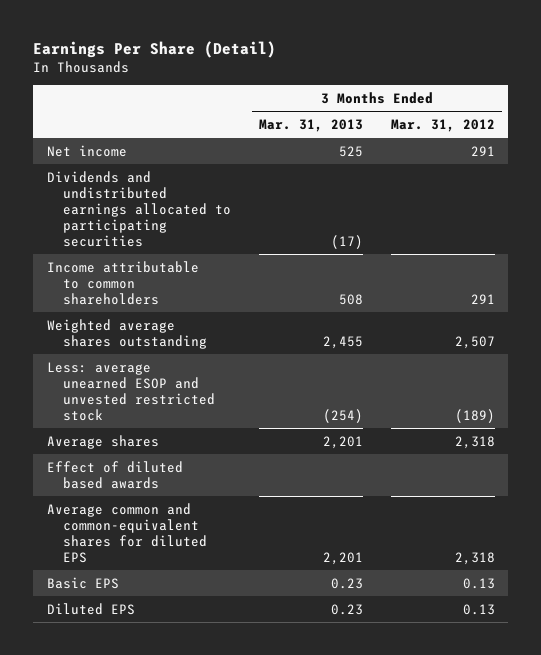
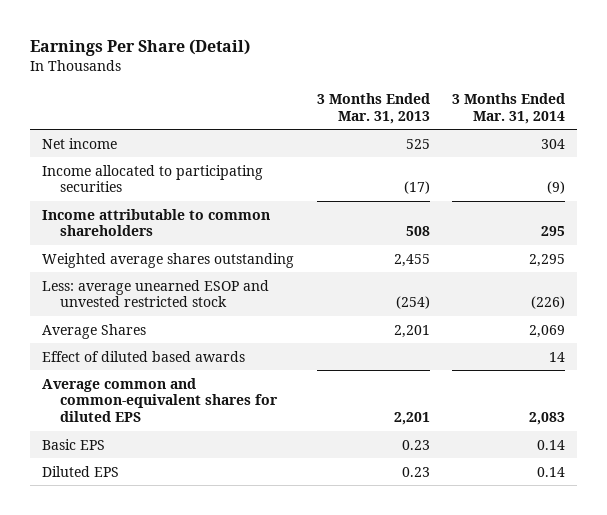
- | 3 Months Ended Mar. 31, 2013 | 3 Months Ended Mar. 31, 2012
+ | 3 Months Ended Mar. 31, 2013 | 3 Months Ended Mar. 31, 2014
- Dividends and undistributed earnings allocated to participating securities | (17) |
+ Income allocated to participating securities | (17) | (9)
- Average shares | 2,201 | 2,318
+ Average Shares | 2,201 | 2,069

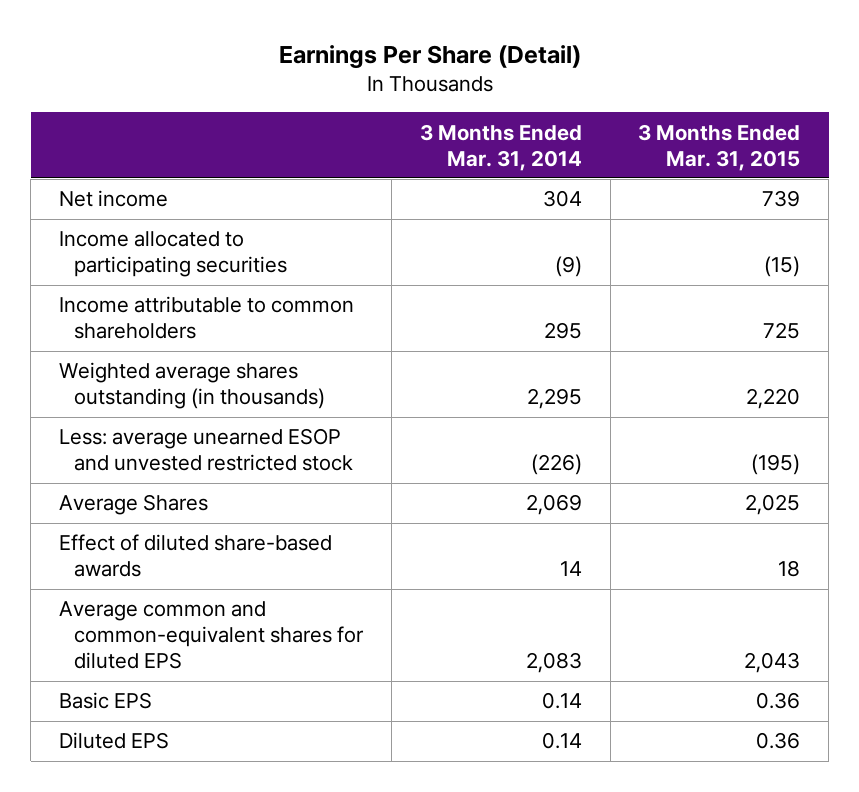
- | 3 Months Ended Mar. 31, 2013 | 3 Months Ended Mar. 31, 2014
+ | 3 Months Ended Mar. 31, 2014 | 3 Months Ended Mar. 31, 2015
- Weighted average shares outstanding | 2,455 | 2,295
+ Weighted average shares outstanding (in thousands) | 2,295 | 2,220
- Effect of diluted based awards | | 14
+ Effect of diluted share-based awards | 14 | 18

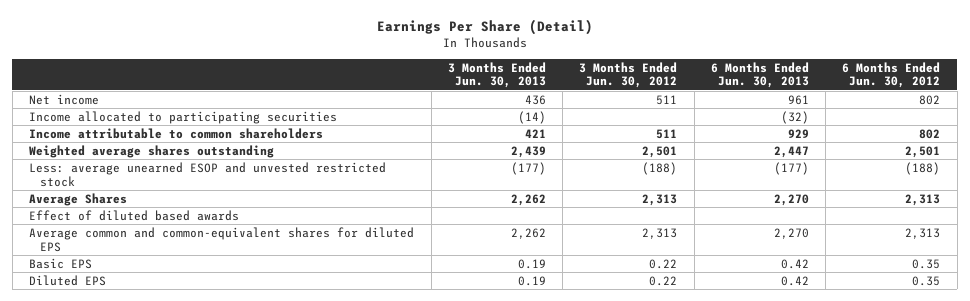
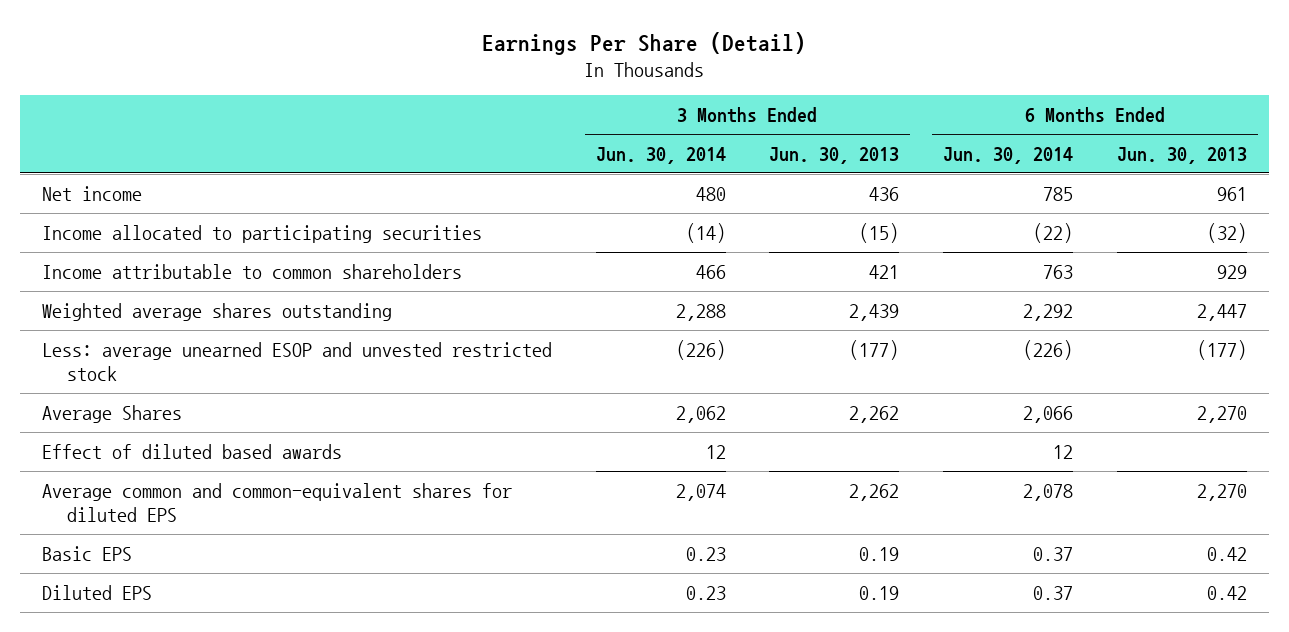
- | 3 Months Ended Jun. 30, 2013 | 3 Months Ended Jun. 30, 2012 | 6 Months Ended Jun. 30, 2013 | 6 Months Ended Jun. 30, 2012
+ | 3 Months Ended Jun. 30, 2014 | 3 Months Ended Jun. 30, 2013 | 6 Months Ended Jun. 30, 2014 | 6 Months Ended Jun. 30, 2013
- Income allocated to participating securities | (14) | | (32) |
+ Income allocated to participating securities | (14) | (15) | (22) | (32)

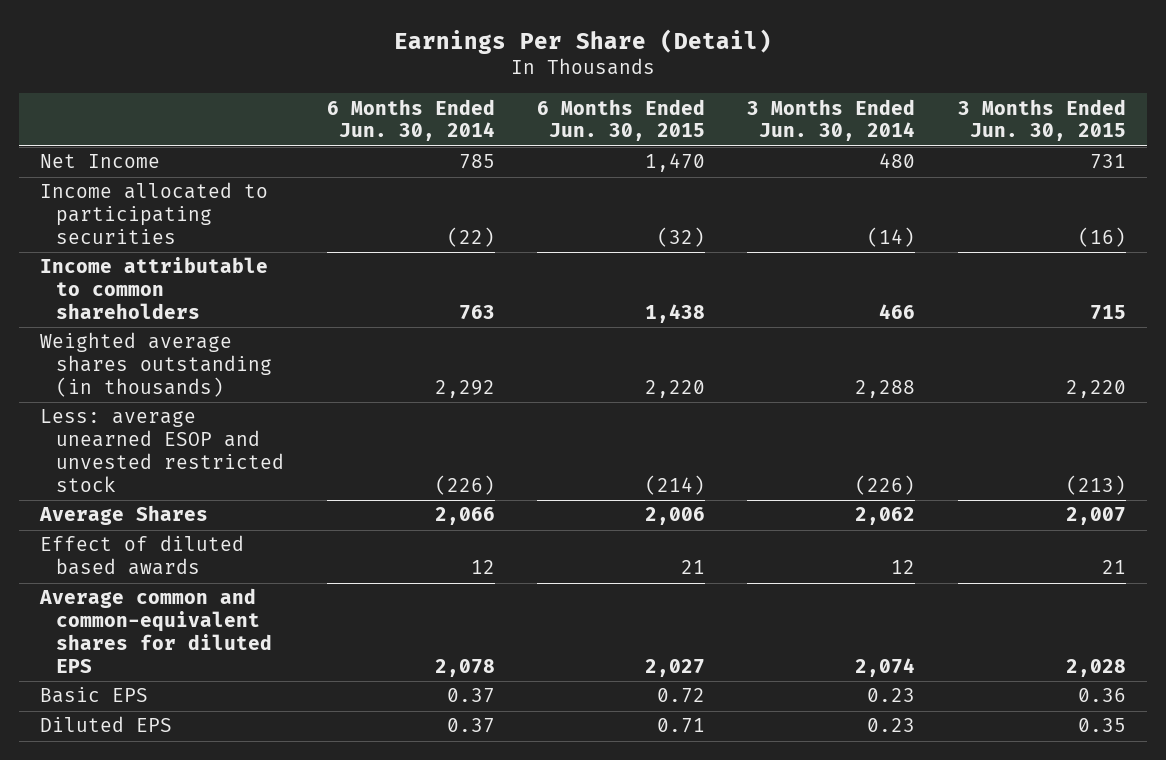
- | 3 Months Ended Jun. 30, 2014 | 3 Months Ended Jun. 30, 2013 | 6 Months Ended Jun. 30, 2014 | 6 Months Ended Jun. 30, 2013
+ | 6 Months Ended Jun. 30, 2014 | 6 Months Ended Jun. 30, 2015 | 3 Months Ended Jun. 30, 2014 | 3 Months Ended Jun. 30, 2015
- Net income | 480 | 436 | 785 | 961
+ Net Income | 785 | 1,470 | 480 | 731
- Weighted average shares outstanding | 2,288 | 2,439 | 2,292 | 2,447
+ Weighted average shares outstanding (in thousands) | 2,292 | 2,220 | 2,288 | 2,220

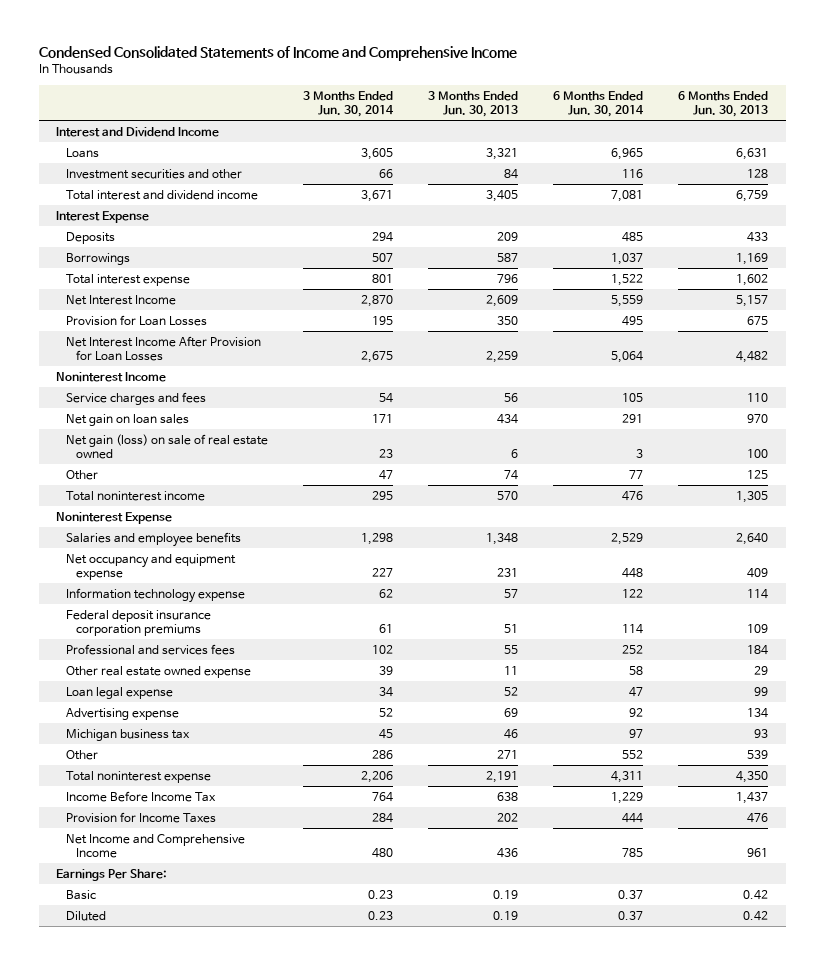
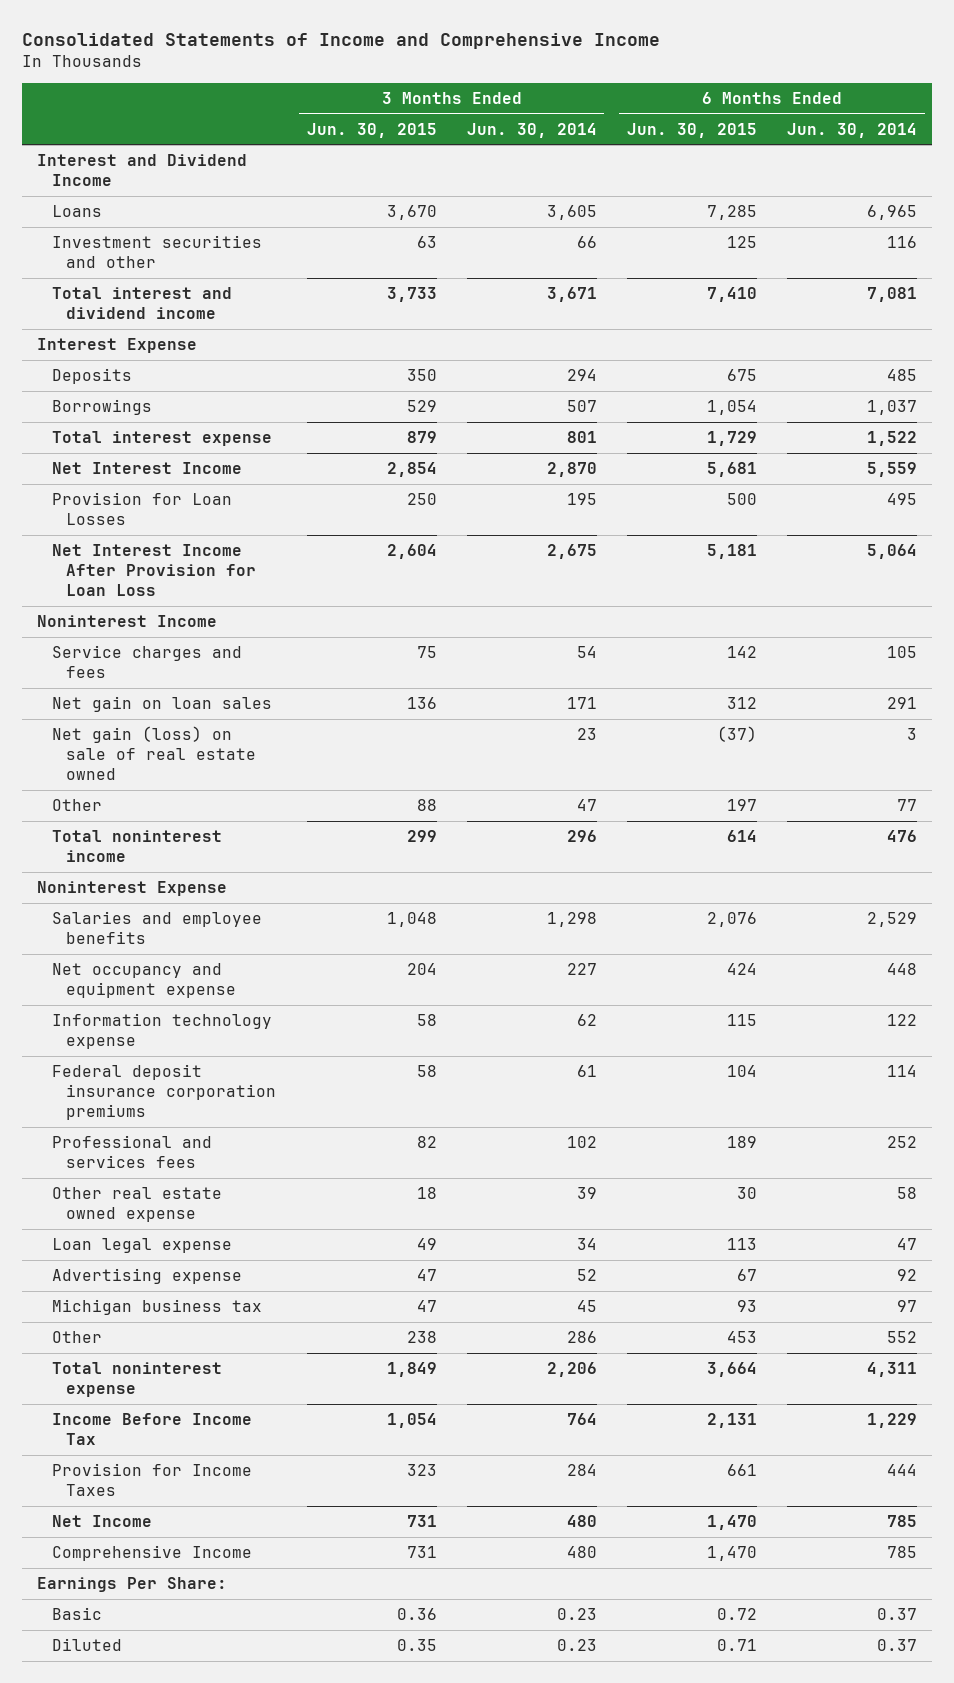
- Condensed Consolidated Statements of Income and Comprehensive Income
+ Consolidated Statements of Income and Comprehensive Income
- | 3 Months Ended Jun. 30, 2014 | 3 Months Ended Jun. 30, 2013 | 6 Months Ended Jun. 30, 2014 | 6 Months Ended Jun. 30, 2013
+ | 3 Months Ended Jun. 30, 2015 | 3 Months Ended Jun. 30, 2014 | 6 Months Ended Jun. 30, 2015 | 6 Months Ended Jun. 30, 2014
- Net Interest Income After Provision for Loan Losses | 2,675 | 2,259 | 5,064 | 4,482
+ Net Interest Income After Provision for Loan Loss | 2,604 | 2,675 | 5,181 | 5,064
- Total noninterest income | 295 | 570 | 476 | 1,305
+ Total noninterest income | 299 | 296 | 614 | 476
- Net Income and Comprehensive Income | 480 | 436 | 785 | 961
+ Net Income | 731 | 480 | 1,470 | 785
+ Comprehensive Income | 731 | 480 | 1,470 | 785

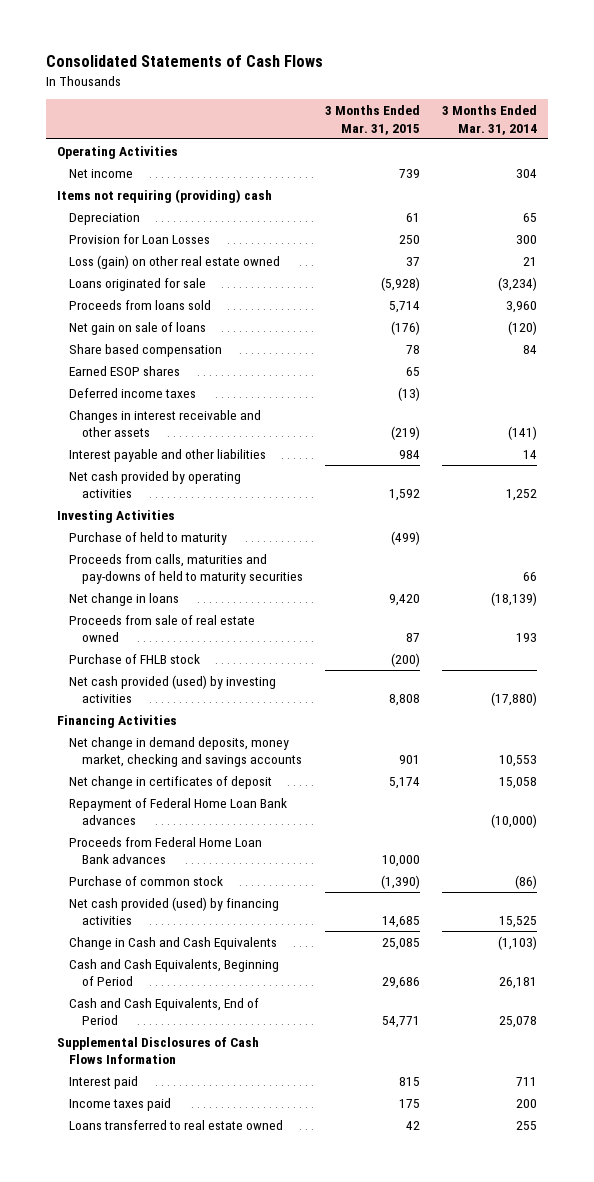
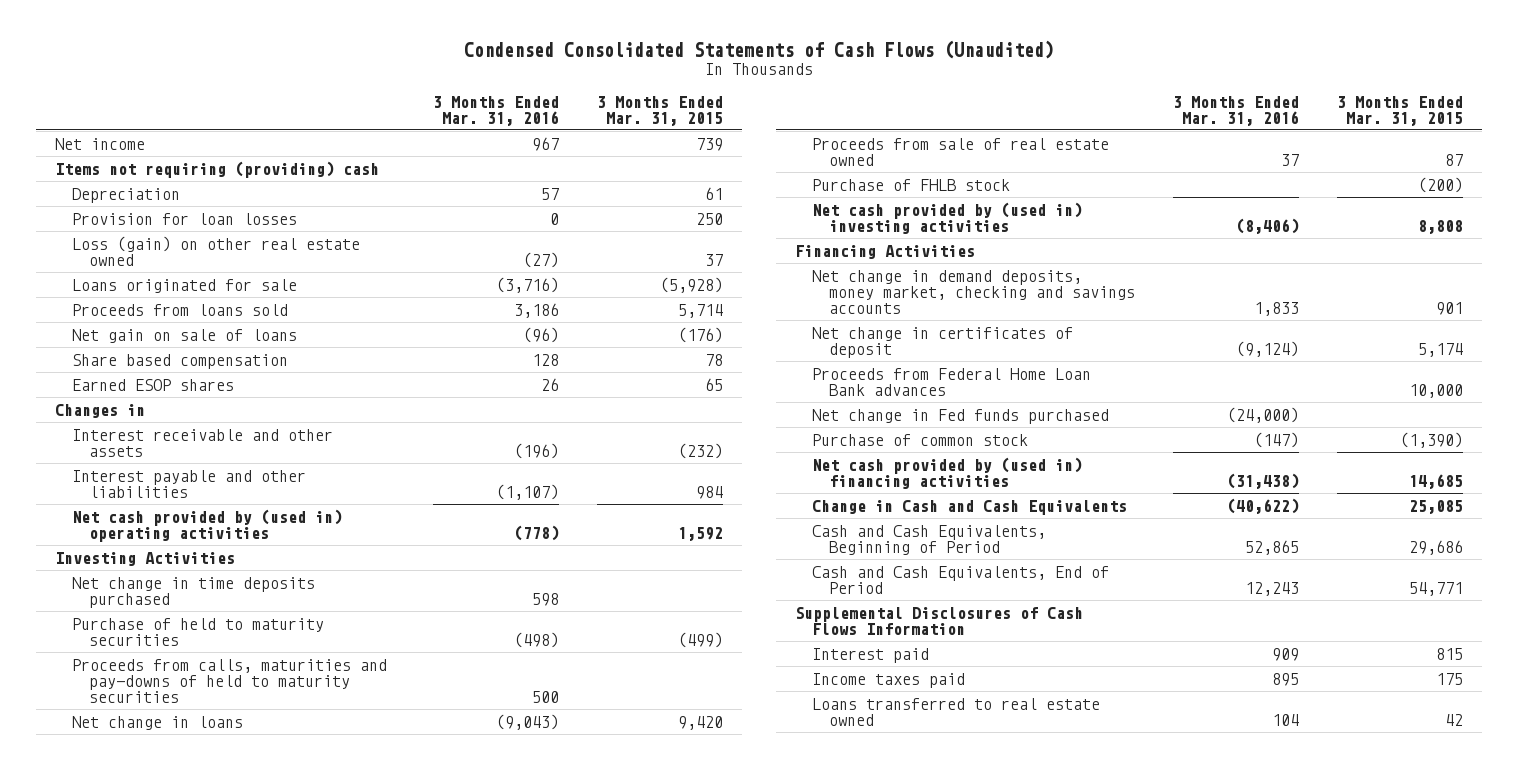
- Consolidated Statements of Cash Flows
+ Condensed Consolidated Statements of Cash Flows (Unaudited)
- | 3 Months Ended Mar. 31, 2015 | 3 Months Ended Mar. 31, 2014
+ | 3 Months Ended Mar. 31, 2016 | 3 Months Ended Mar. 31, 2015
- Operating Activities
- Provision for Loan Losses | 250 | 300
+ Provision for loan losses | 0 | 250
- Deferred income taxes | (13) |
- Changes in interest receivable and other assets | (219) | (141)
+ Changes in
+ Interest receivable and other assets | (196) | (232)
- Net cash provided by operating activities | 1,592 | 1,252
+ Net cash provided by (used in) operating activities | (778) | 1,592
- Purchase of held to maturity | (499) |
+ Net change in time deposits purchased | 598 |
+ Purchase of held to maturity securities | (498) | (499)
- Net cash provided (used) by investing activities | 8,808 | (17,880)
+ Net cash provided by (used in) investing activities | (8,406) | 8,808
- Repayment of Federal Home Loan Bank advances | | (10,000)
+ Net change in Fed funds purchased | (24,000) |
- Net cash provided (used) by financing activities | 14,685 | 15,525
+ Net cash provided by (used in) financing activities | (31,438) | 14,685

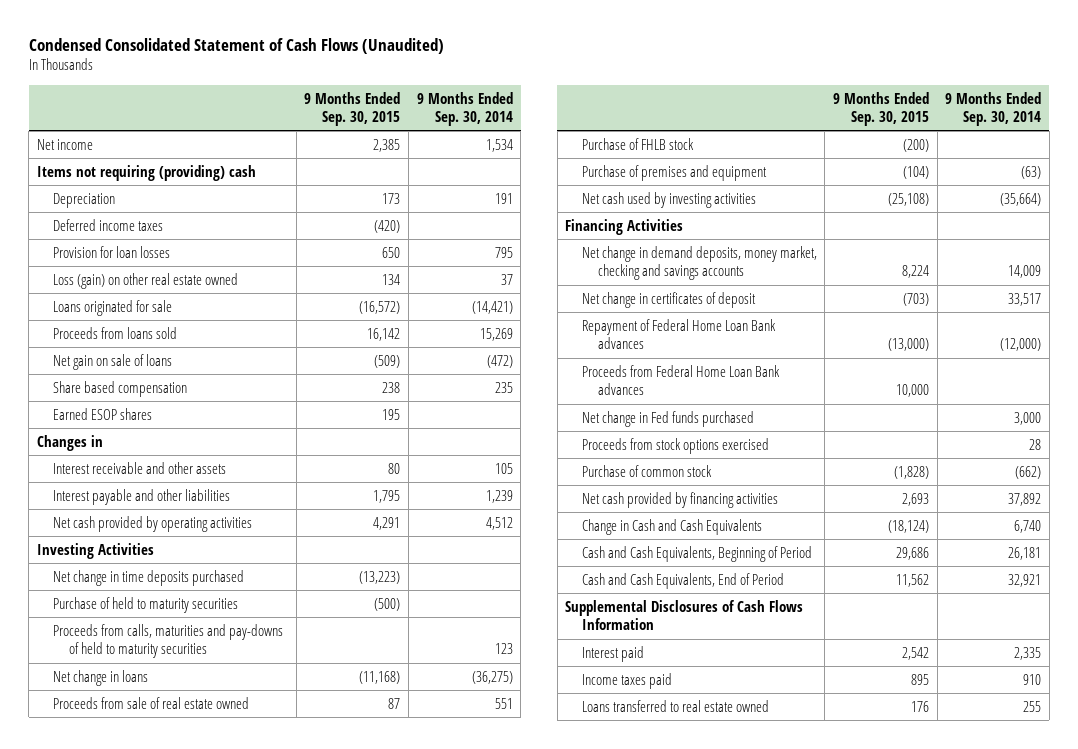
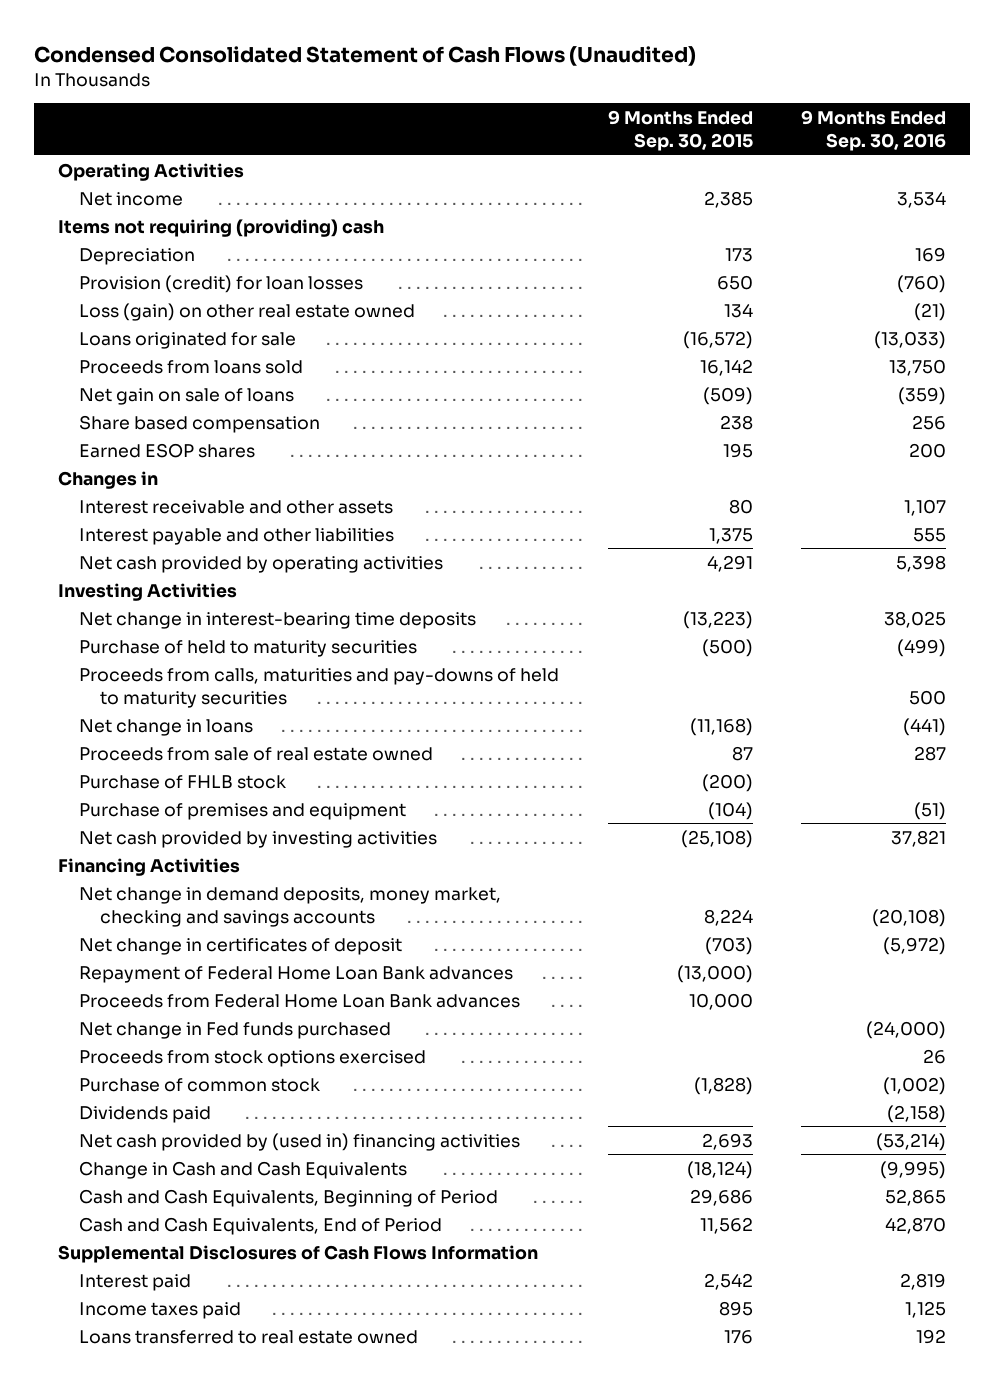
- | 9 Months Ended Sep. 30, 2015 | 9 Months Ended Sep. 30, 2014
+ | 9 Months Ended Sep. 30, 2015 | 9 Months Ended Sep. 30, 2016
+ Operating Activities
- Deferred income taxes | (420) |
- Provision for loan losses | 650 | 795
+ Provision (credit) for loan losses | 650 | (760)
- Interest payable and other liabilities | 1,795 | 1,239
+ Interest payable and other liabilities | 1,375 | 555
- Net change in time deposits purchased | (13,223) |
+ Net change in interest-bearing time deposits | (13,223) | 38,025
- Net cash used by investing activities | (25,108) | (35,664)
+ Net cash provided by investing activities | (25,108) | 37,821
- Net cash provided by financing activities | 2,693 | 37,892
+ Dividends paid | | (2,158)
+ Net cash provided by (used in) financing activities | 2,693 | (53,214)

